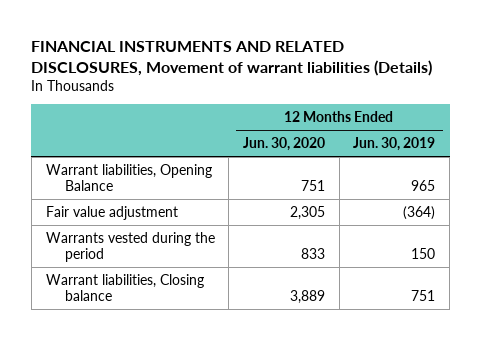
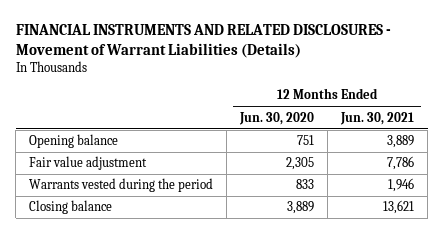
- FINANCIAL INSTRUMENTS AND RELATED DISCLOSURES, Movement of warrant liabilities (Details)
+ FINANCIAL INSTRUMENTS AND RELATED DISCLOSURES - Movement of Warrant Liabilities (Details)
- | 12 Months Ended Jun. 30, 2020 | 12 Months Ended Jun. 30, 2019
+ | 12 Months Ended Jun. 30, 2020 | 12 Months Ended Jun. 30, 2021
- Warrant liabilities, Opening Balance | 751 | 965
+ Opening balance | 751 | 3,889
- Warrant liabilities, Closing balance | 3,889 | 751
+ Closing balance | 3,889 | 13,621

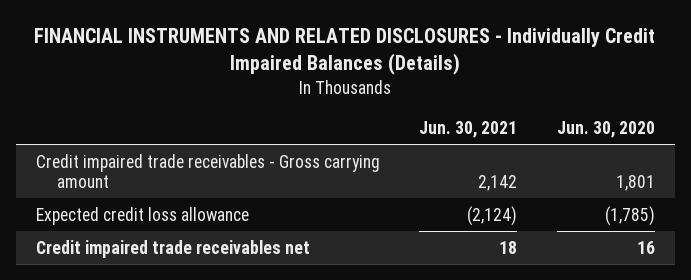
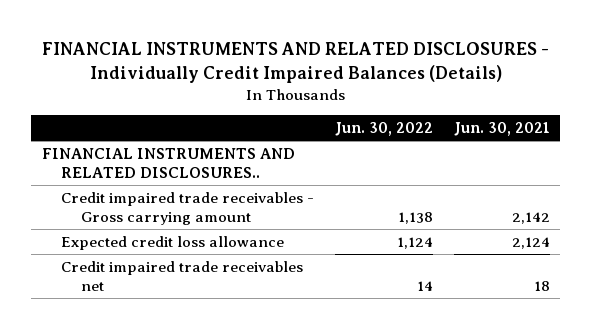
- | Jun. 30, 2021 | Jun. 30, 2020
+ | Jun. 30, 2022 | Jun. 30, 2021
+ FINANCIAL INSTRUMENTS AND RELATED DISCLOSURES..
- Expected credit loss allowance | (2,124) | (1,785)
+ Expected credit loss allowance | 1,124 | 2,124

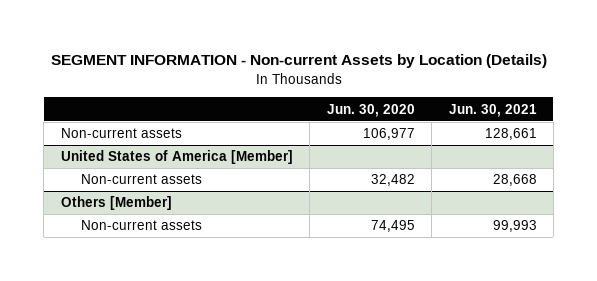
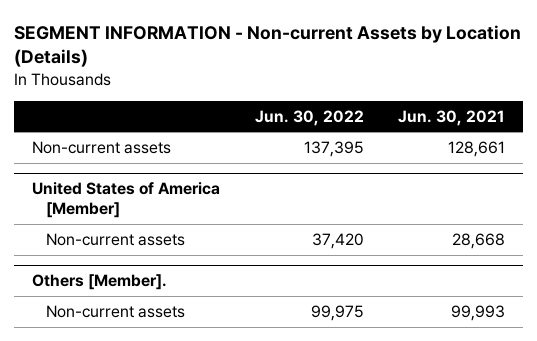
- | Jun. 30, 2020 | Jun. 30, 2021
+ | Jun. 30, 2022 | Jun. 30, 2021
- Others [Member]
+ Others [Member].

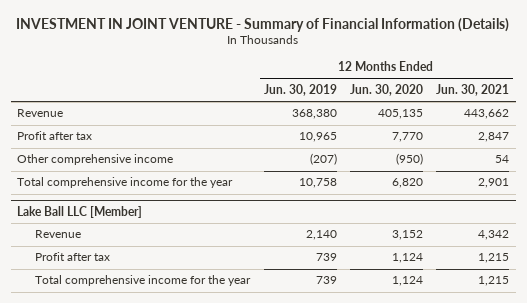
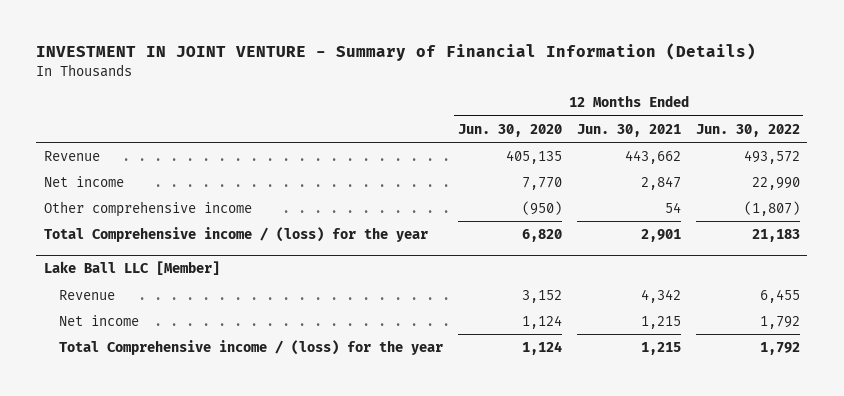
- | 12 Months Ended Jun. 30, 2019 | 12 Months Ended Jun. 30, 2020 | 12 Months Ended Jun. 30, 2021
+ | 12 Months Ended Jun. 30, 2020 | 12 Months Ended Jun. 30, 2021 | 12 Months Ended Jun. 30, 2022
- Profit after tax | 10,965 | 7,770 | 2,847
+ Net income | 7,770 | 2,847 | 22,990
- Total comprehensive income for the year | 10,758 | 6,820 | 2,901
+ Total Comprehensive income / (loss) for the year | 6,820 | 2,901 | 21,183
@ Lake Ball LLC [Member]
- Profit after tax | 739 | 1,124 | 1,215
- Total comprehensive income for the year | 739 | 1,124 | 1,215
+ Net income | 1,124 | 1,215 | 1,792
+ Total Comprehensive income / (loss) for the year | 1,124 | 1,215 | 1,792

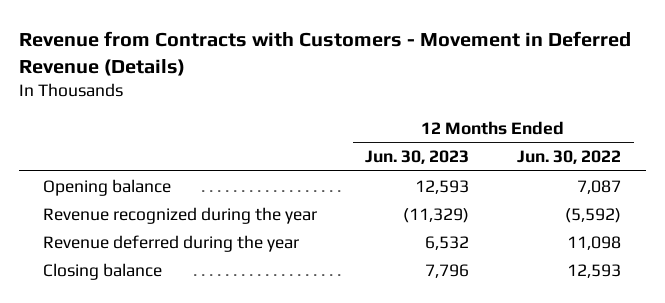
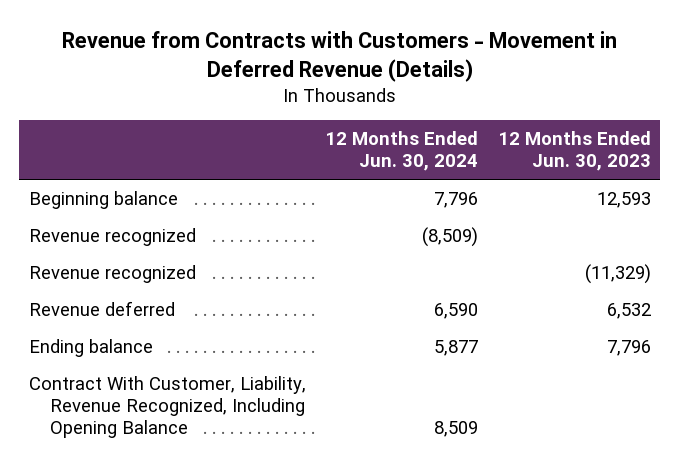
- | 12 Months Ended Jun. 30, 2023 | 12 Months Ended Jun. 30, 2022
+ | 12 Months Ended Jun. 30, 2024 | 12 Months Ended Jun. 30, 2023
- Opening balance | 12,593 | 7,087
- Revenue recognized during the year | (11,329) | (5,592)
- Revenue deferred during the year | 6,532 | 11,098
- Closing balance | 7,796 | 12,593
+ Beginning balance | 7,796 | 12,593
+ Revenue recognized | (8,509) |
+ Revenue recognized | | (11,329)
+ Revenue deferred | 6,590 | 6,532
+ Ending balance | 5,877 | 7,796
+ Contract With Customer, Liability, Revenue Recognized, Including Opening Balance | 8,509 |

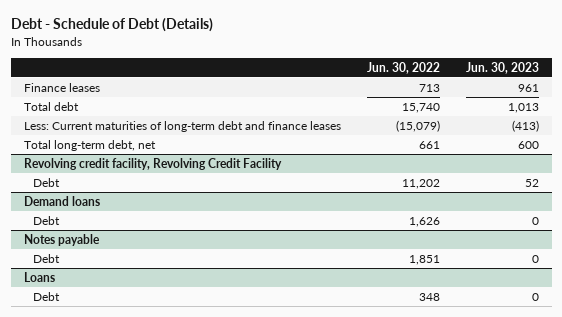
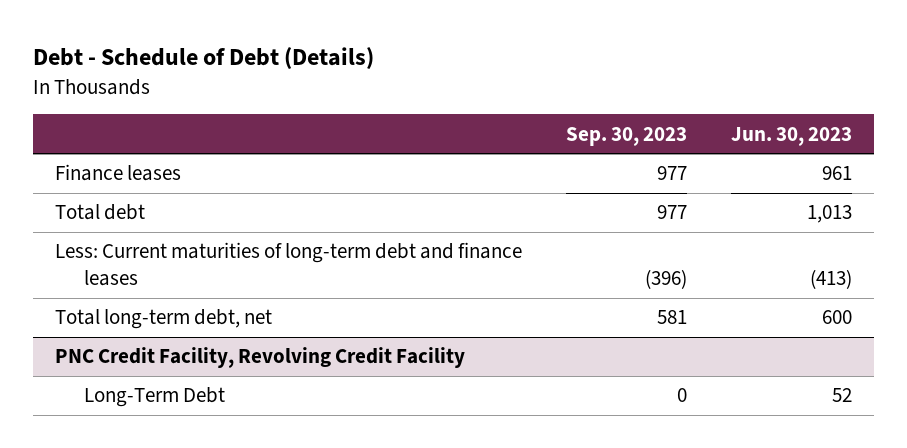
- | Jun. 30, 2022 | Jun. 30, 2023
+ | Sep. 30, 2023 | Jun. 30, 2023
- Revolving credit facility, Revolving Credit Facility
- Debt | 11,202 | 52
- Demand loans
- Debt | 1,626 | 0
- Notes payable
- Debt | 1,851 | 0
- Loans
- Debt | 348 | 0
+ PNC Credit Facility, Revolving Credit Facility
+ Long-Term Debt | 0 | 52

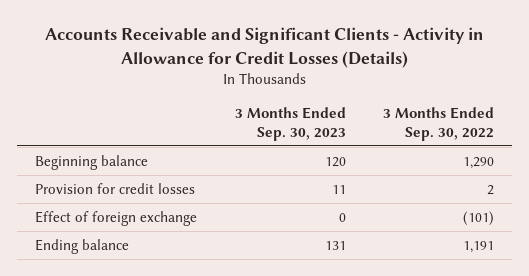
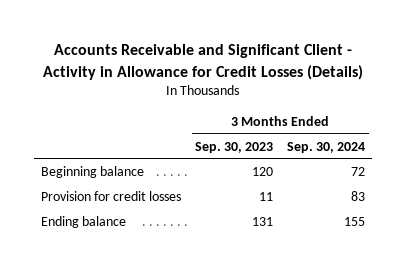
- Accounts Receivable and Significant Clients - Activity in Allowance for Credit Losses (Details)
+ Accounts Receivable and Significant Client - Activity in Allowance for Credit Losses (Details)
- | 3 Months Ended Sep. 30, 2023 | 3 Months Ended Sep. 30, 2022
+ | 3 Months Ended Sep. 30, 2023 | 3 Months Ended Sep. 30, 2024
- Effect of foreign exchange | 0 | (101)

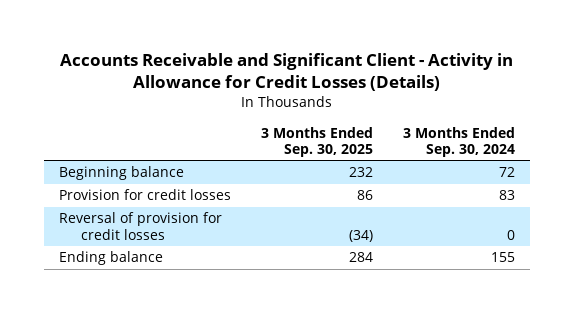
- | 3 Months Ended Sep. 30, 2023 | 3 Months Ended Sep. 30, 2024
+ | 3 Months Ended Sep. 30, 2025 | 3 Months Ended Sep. 30, 2024
+ Reversal of provision for credit losses | (34) | 0

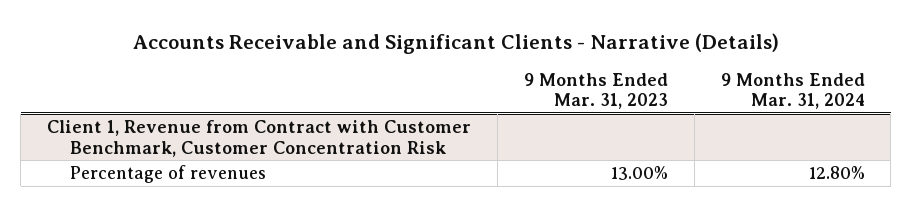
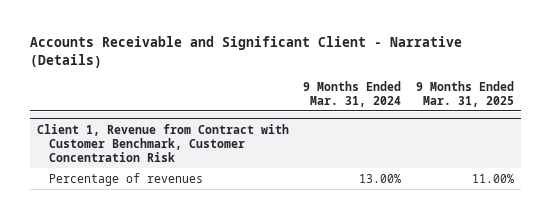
- Accounts Receivable and Significant Clients - Narrative (Details)
+ Accounts Receivable and Significant Client - Narrative (Details)
- | 9 Months Ended Mar. 31, 2023 | 9 Months Ended Mar. 31, 2024
+ | 9 Months Ended Mar. 31, 2024 | 9 Months Ended Mar. 31, 2025
@ Client 1, Revenue from Contract with Customer Benchmark, Customer Concentration Risk
- Percentage of revenues | 13.00% | 12.80%
+ Percentage of revenues | 13.00% | 11.00%

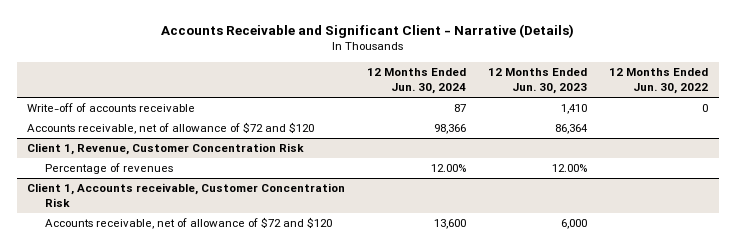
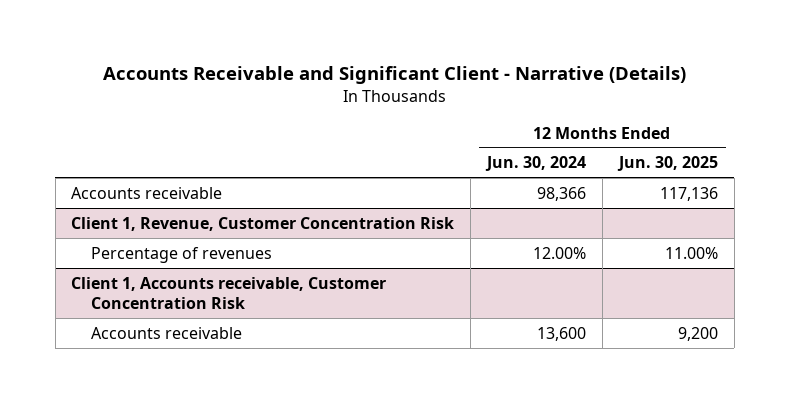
- | 12 Months Ended Jun. 30, 2024 | 12 Months Ended Jun. 30, 2023 | 12 Months Ended Jun. 30, 2022
+ | 12 Months Ended Jun. 30, 2024 | 12 Months Ended Jun. 30, 2025
- Write-off of accounts receivable | 87 | 1,410 | 0
- Accounts receivable, net of allowance of $72 and $120 | 98,366 | 86,364 |
+ Accounts receivable | 98,366 | 117,136
@ Client 1, Accounts receivable, Customer Concentration Risk
- Accounts receivable, net of allowance of $72 and $120 | 13,600 | 6,000 |
+ Accounts receivable | 13,600 | 9,200

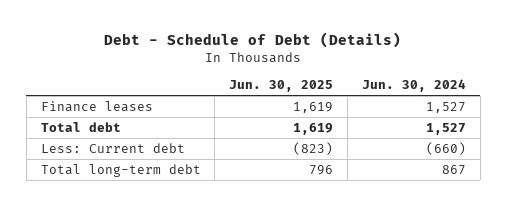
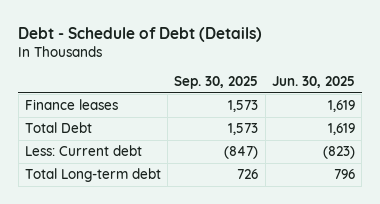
- | Jun. 30, 2025 | Jun. 30, 2024
+ | Sep. 30, 2025 | Jun. 30, 2025
- Total debt | 1,619 | 1,527
+ Total Debt | 1,573 | 1,619
- Total long-term debt | 796 | 867
+ Total Long-term debt | 726 | 796

